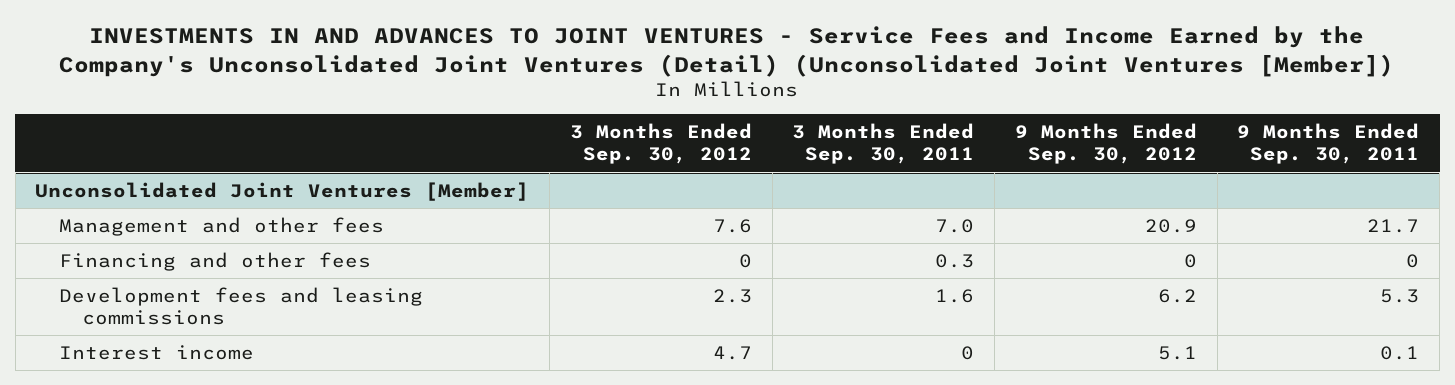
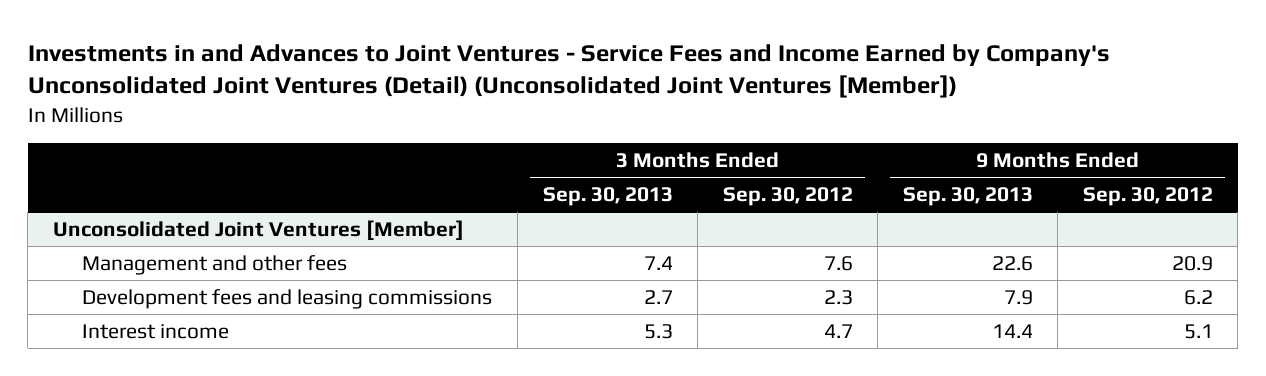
- INVESTMENTS IN AND ADVANCES TO JOINT VENTURES - Service Fees and Income Earned by the Company's Unconsolidated Joint Ventures (Detail) (Unconsolidated Joint Ventures [Member])
+ Investments in and Advances to Joint Ventures - Service Fees and Income Earned by Company's Unconsolidated Joint Ventures (Detail) (Unconsolidated Joint Ventures [Member])
- | 3 Months Ended Sep. 30, 2012 | 3 Months Ended Sep. 30, 2011 | 9 Months Ended Sep. 30, 2012 | 9 Months Ended Sep. 30, 2011
+ | 3 Months Ended Sep. 30, 2013 | 3 Months Ended Sep. 30, 2012 | 9 Months Ended Sep. 30, 2013 | 9 Months Ended Sep. 30, 2012
@ Unconsolidated Joint Ventures [Member]
- Financing and other fees | 0 | 0.3 | 0 | 0

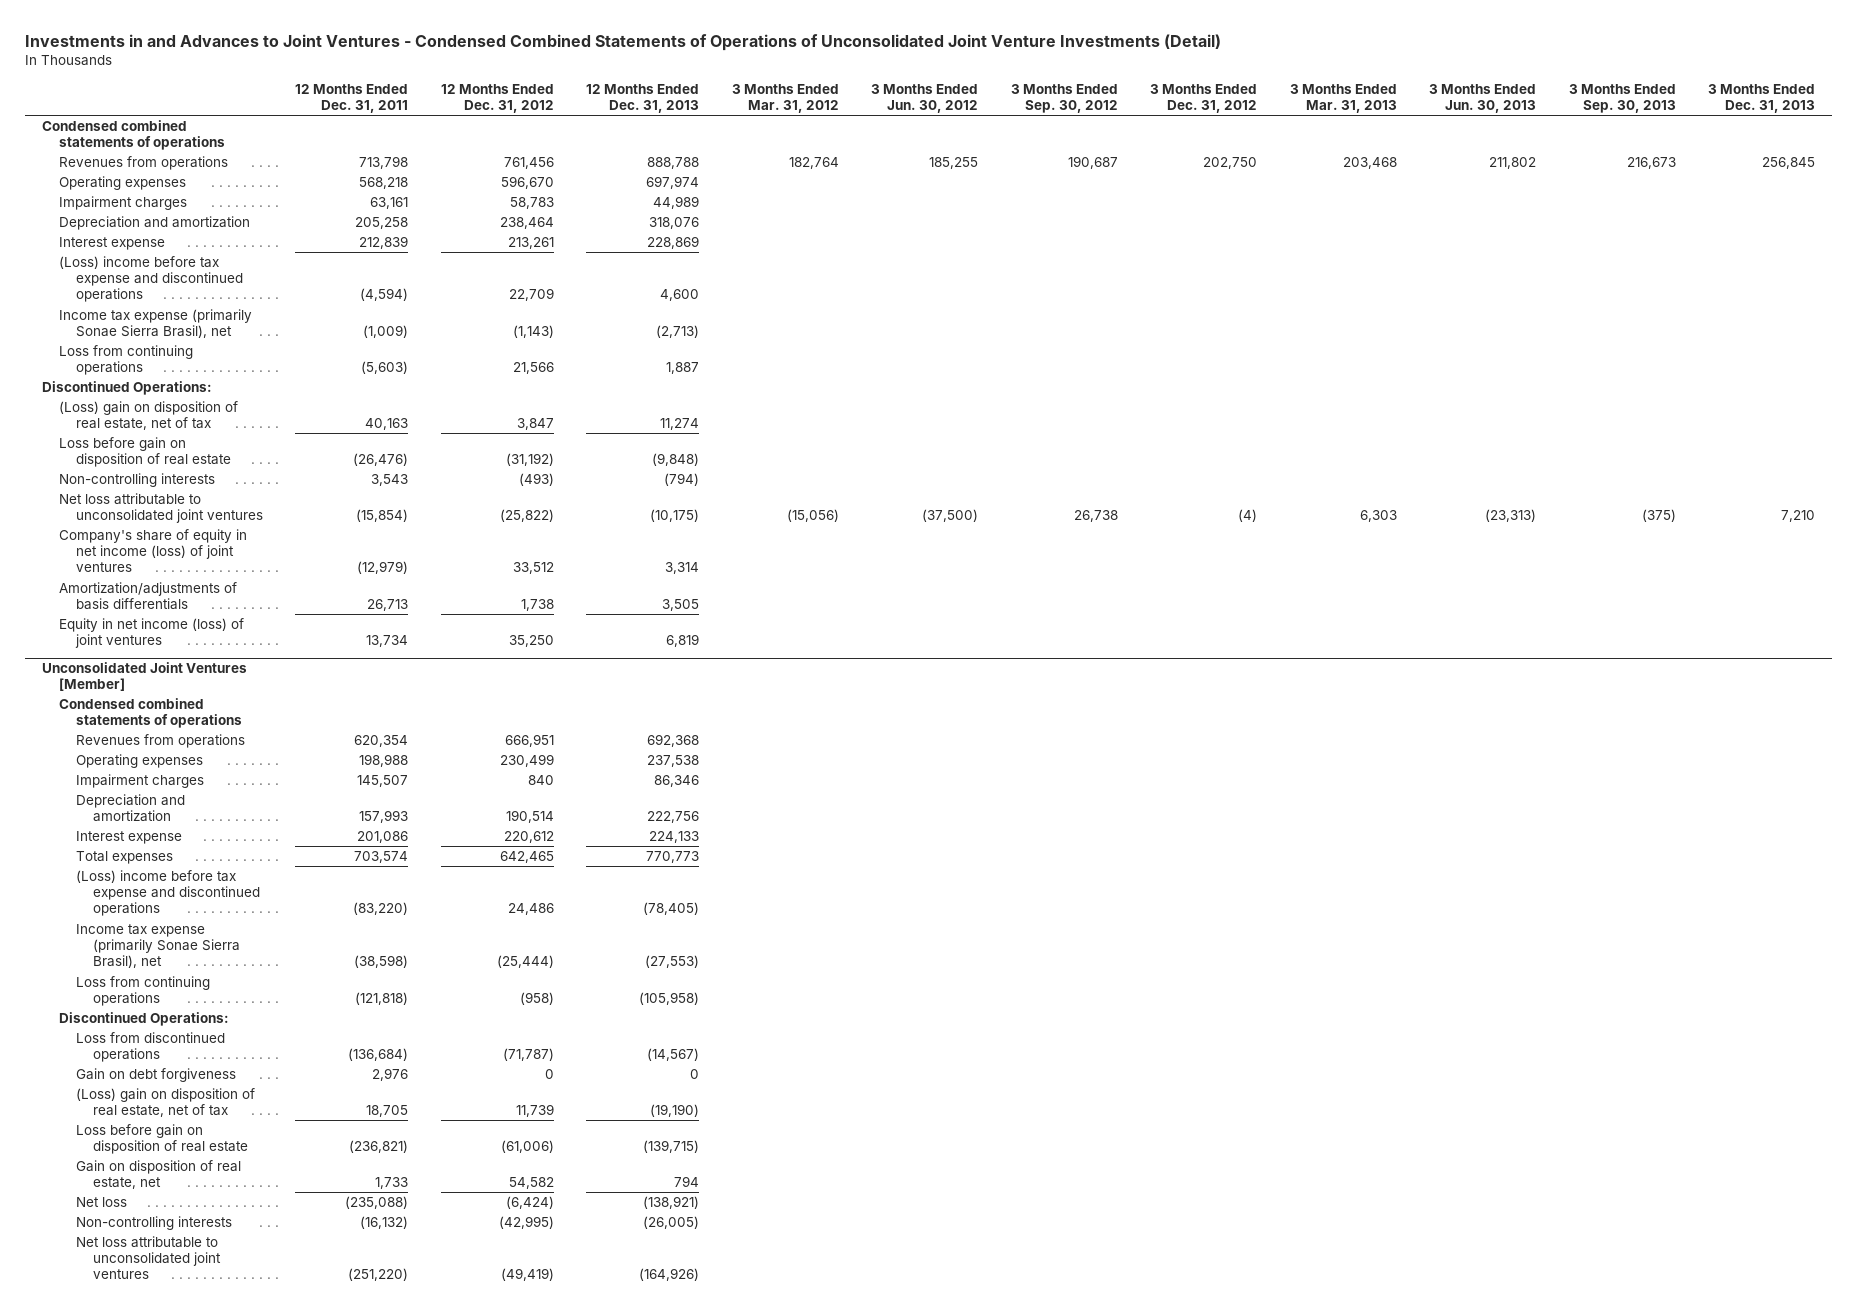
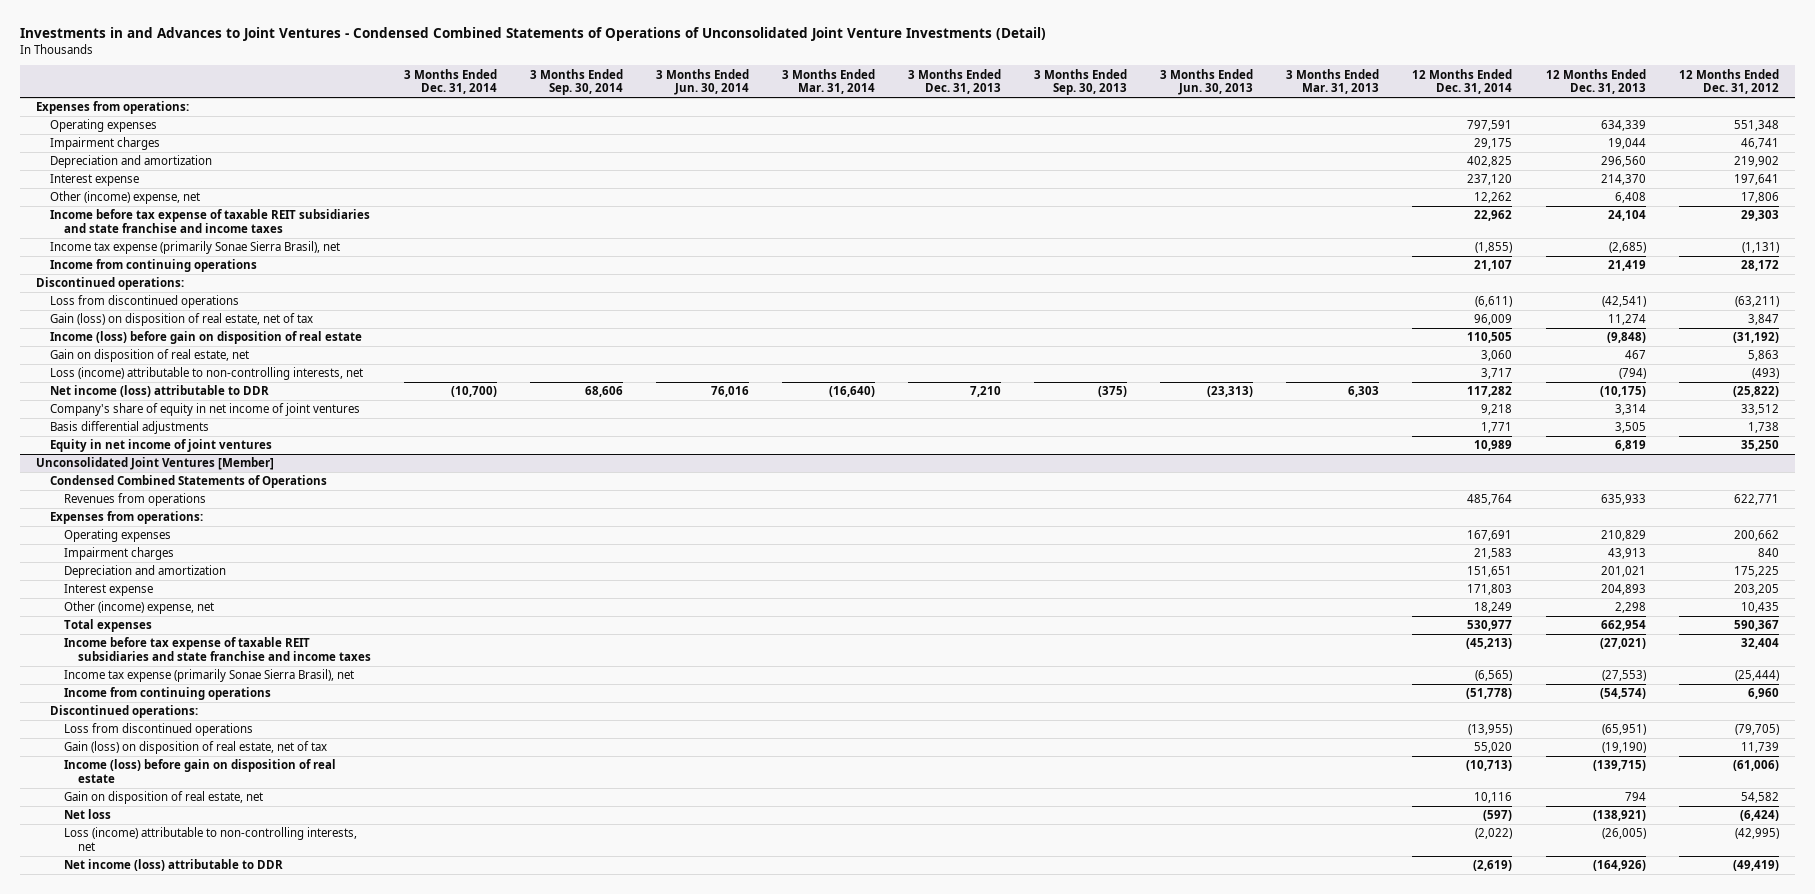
- | 12 Months Ended Dec. 31, 2011 | 12 Months Ended Dec. 31, 2012 | 12 Months Ended Dec. 31, 2013 | 3 Months Ended Mar. 31, 2012 | 3 Months Ended Jun. 30, 2012 | 3 Months Ended Sep. 30, 2012 | 3 Months Ended Dec. 31, 2012 | 3 Months Ended Mar. 31, 2013 | 3 Months Ended Jun. 30, 2013 | 3 Months Ended Sep. 30, 2013 | 3 Months Ended Dec. 31, 2013
+ | 3 Months Ended Dec. 31, 2014 | 3 Months Ended Sep. 30, 2014 | 3 Months Ended Jun. 30, 2014 | 3 Months Ended Mar. 31, 2014 | 3 Months Ended Dec. 31, 2013 | 3 Months Ended Sep. 30, 2013 | 3 Months Ended Jun. 30, 2013 | 3 Months Ended Mar. 31, 2013 | 12 Months Ended Dec. 31, 2014 | 12 Months Ended Dec. 31, 2013 | 12 Months Ended Dec. 31, 2012
- Condensed combined statements of operations
- Revenues from operations | 713,798 | 761,456 | 888,788 | 182,764 | 185,255 | 190,687 | 202,750 | 203,468 | 211,802 | 216,673 | 256,845
- Operating expenses | 568,218 | 596,670 | 697,974 | | | | | | | |
- Impairment charges | 63,161 | 58,783 | 44,989 | | | | | | | |
- Depreciation and amortization | 205,258 | 238,464 | 318,076 | | | | | | | |
- Interest expense | 212,839 | 213,261 | 228,869 | | | | | | | |
- (Loss) income before tax expense and discontinued operations | (4,594) | 22,709 | 4,600 | | | | | | | |
- Income tax expense (primarily Sonae Sierra Brasil), net | (1,009) | (1,143) | (2,713) | | | | | | | |
- Loss from continuing operations | (5,603) | 21,566 | 1,887 | | | | | | | |
- Discontinued Operations:
- (Loss) gain on disposition of real estate, net of tax | 40,163 | 3,847 | 11,274 | | | | | | | |
- Loss before gain on disposition of real estate | (26,476) | (31,192) | (9,848) | | | | | | | |
- Non-controlling interests | 3,543 | (493) | (794) | | | | | | | |
- Net loss attributable to unconsolidated joint ventures | (15,854) | (25,822) | (10,175) | (15,056) | (37,500) | 26,738 | (4) | 6,303 | (23,313) | (375) | 7,210
- Company's share of equity in net income (loss) of joint ventures | (12,979) | 33,512 | 3,314 | | | | | | | |
- Amortization/adjustments of basis differentials | 26,713 | 1,738 | 3,505 | | | | | | | |
- Equity in net income (loss) of joint ventures | 13,734 | 35,250 | 6,819 | | | | | | | |
+ Expenses from operations:
+ Operating expenses | | | | | | | | | 797,591 | 634,339 | 551,348
+ Impairment charges | | | | | | | | | 29,175 | 19,044 | 46,741
+ Depreciation and amortization | | | | | | | | | 402,825 | 296,560 | 219,902
+ Interest expense | | | | | | | | | 237,120 | 214,370 | 197,641
+ Other (income) expense, net | | | | | | | | | 12,262 | 6,408 | 17,806
+ Income before tax expense of taxable REIT subsidiaries and state franchise and income taxes | | | | | | | | | 22,962 | 24,104 | 29,303
+ Income tax expense (primarily Sonae Sierra Brasil), net | | | | | | | | | (1,855) | (2,685) | (1,131)
+ Income from continuing operations | | | | | | | | | 21,107 | 21,419 | 28,172
+ Discontinued operations:
+ Loss from discontinued operations | | | | | | | | | (6,611) | (42,541) | (63,211)
+ Gain (loss) on disposition of real estate, net of tax | | | | | | | | | 96,009 | 11,274 | 3,847
+ Income (loss) before gain on disposition of real estate | | | | | | | | | 110,505 | (9,848) | (31,192)
+ Gain on disposition of real estate, net | | | | | | | | | 3,060 | 467 | 5,863
+ Loss (income) attributable to non-controlling interests, net | | | | | | | | | 3,717 | (794) | (493)
+ Net income (loss) attributable to DDR | (10,700) | 68,606 | 76,016 | (16,640) | 7,210 | (375) | (23,313) | 6,303 | 117,282 | (10,175) | (25,822)
+ Company's share of equity in net income of joint ventures | | | | | | | | | 9,218 | 3,314 | 33,512
+ Basis differential adjustments | | | | | | | | | 1,771 | 3,505 | 1,738
+ Equity in net income of joint ventures | | | | | | | | | 10,989 | 6,819 | 35,250
@ Unconsolidated Joint Ventures [Member]
- Condensed combined statements of operations
- Revenues from operations | 620,354 | 666,951 | 692,368 | | | | | | | |
- Operating expenses | 198,988 | 230,499 | 237,538 | | | | | | | |
- Impairment charges | 145,507 | 840 | 86,346 | | | | | | | |
- Depreciation and amortization | 157,993 | 190,514 | 222,756 | | | | | | | |
- Interest expense | 201,086 | 220,612 | 224,133 | | | | | | | |
- Total expenses | 703,574 | 642,465 | 770,773 | | | | | | | |
- (Loss) income before tax expense and discontinued operations | (83,220) | 24,486 | (78,405) | | | | | | | |
+ Condensed Combined Statements of Operations
+ Revenues from operations | | | | | | | | | 485,764 | 635,933 | 622,771
+ Expenses from operations:
+ Operating expenses | | | | | | | | | 167,691 | 210,829 | 200,662
+ Impairment charges | | | | | | | | | 21,583 | 43,913 | 840
+ Depreciation and amortization | | | | | | | | | 151,651 | 201,021 | 175,225
+ Interest expense | | | | | | | | | 171,803 | 204,893 | 203,205
+ Other (income) expense, net | | | | | | | | | 18,249 | 2,298 | 10,435
+ Total expenses | | | | | | | | | 530,977 | 662,954 | 590,367
+ Income before tax expense of taxable REIT subsidiaries and state franchise and income taxes | | | | | | | | | (45,213) | (27,021) | 32,404
- Loss from continuing operations | (121,818) | (958) | (105,958) | | | | | | | |
- Discontinued Operations:
- Loss from discontinued operations | (136,684) | (71,787) | (14,567) | | | | | | | |
- Gain on debt forgiveness | 2,976 | 0 | 0 | | | | | | | |
- (Loss) gain on disposition of real estate, net of tax | 18,705 | 11,739 | (19,190) | | | | | | | |
- Loss before gain on disposition of real estate | (236,821) | (61,006) | (139,715) | | | | | | | |
+ Income from continuing operations | | | | | | | | | (51,778) | (54,574) | 6,960
+ Discontinued operations:
+ Loss from discontinued operations | | | | | | | | | (13,955) | (65,951) | (79,705)
+ Gain (loss) on disposition of real estate, net of tax | | | | | | | | | 55,020 | (19,190) | 11,739
+ Income (loss) before gain on disposition of real estate | | | | | | | | | (10,713) | (139,715) | (61,006)
- Non-controlling interests | (16,132) | (42,995) | (26,005) | | | | | | | |
- Net loss attributable to unconsolidated joint ventures | (251,220) | (49,419) | (164,926) | | | | | | | |
+ Loss (income) attributable to non-controlling interests, net | | | | | | | | | (2,022) | (26,005) | (42,995)
+ Net income (loss) attributable to DDR | | | | | | | | | (2,619) | (164,926) | (49,419)

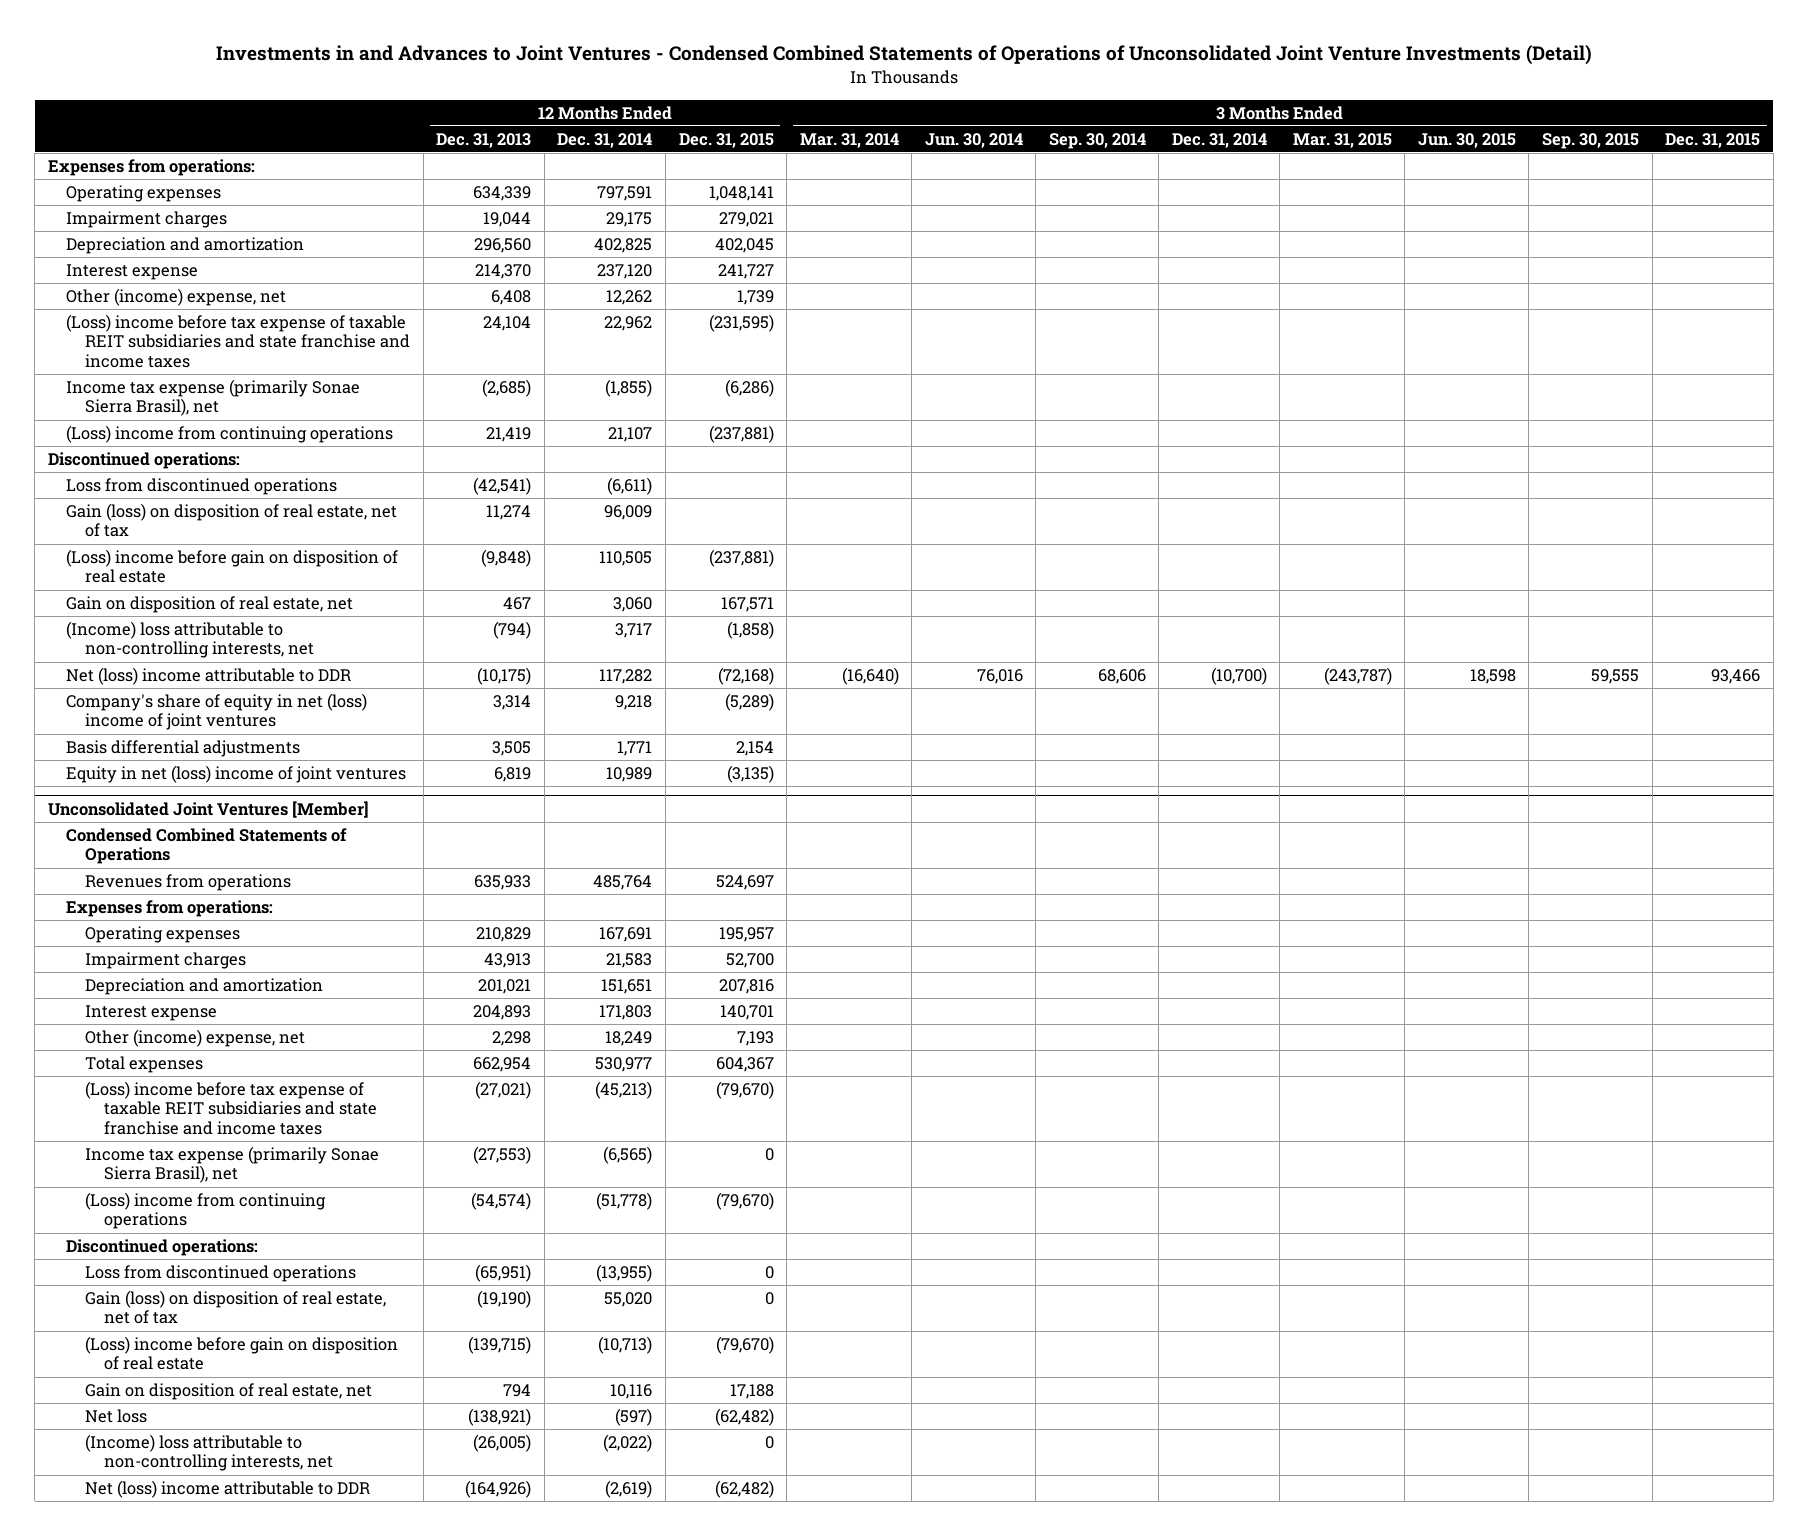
- | 3 Months Ended Dec. 31, 2014 | 3 Months Ended Sep. 30, 2014 | 3 Months Ended Jun. 30, 2014 | 3 Months Ended Mar. 31, 2014 | 3 Months Ended Dec. 31, 2013 | 3 Months Ended Sep. 30, 2013 | 3 Months Ended Jun. 30, 2013 | 3 Months Ended Mar. 31, 2013 | 12 Months Ended Dec. 31, 2014 | 12 Months Ended Dec. 31, 2013 | 12 Months Ended Dec. 31, 2012
+ | 12 Months Ended Dec. 31, 2013 | 12 Months Ended Dec. 31, 2014 | 12 Months Ended Dec. 31, 2015 | 3 Months Ended Mar. 31, 2014 | 3 Months Ended Jun. 30, 2014 | 3 Months Ended Sep. 30, 2014 | 3 Months Ended Dec. 31, 2014 | 3 Months Ended Mar. 31, 2015 | 3 Months Ended Jun. 30, 2015 | 3 Months Ended Sep. 30, 2015 | 3 Months Ended Dec. 31, 2015
- Income before tax expense of taxable REIT subsidiaries and state franchise and income taxes | | | | | | | | | 22,962 | 24,104 | 29,303
+ (Loss) income before tax expense of taxable REIT subsidiaries and state franchise and income taxes | 24,104 | 22,962 | (231,595) | | | | | | | |
- Income from continuing operations | | | | | | | | | 21,107 | 21,419 | 28,172
+ (Loss) income from continuing operations | 21,419 | 21,107 | (237,881) | | | | | | | |
- Income (loss) before gain on disposition of real estate | | | | | | | | | 110,505 | (9,848) | (31,192)
+ (Loss) income before gain on disposition of real estate | (9,848) | 110,505 | (237,881) | | | | | | | |
- Loss (income) attributable to non-controlling interests, net | | | | | | | | | 3,717 | (794) | (493)
- Net income (loss) attributable to DDR | (10,700) | 68,606 | 76,016 | (16,640) | 7,210 | (375) | (23,313) | 6,303 | 117,282 | (10,175) | (25,822)
- Company's share of equity in net income of joint ventures | | | | | | | | | 9,218 | 3,314 | 33,512
+ (Income) loss attributable to non-controlling interests, net | (794) | 3,717 | (1,858) | | | | | | | |
+ Net (loss) income attributable to DDR | (10,175) | 117,282 | (72,168) | (16,640) | 76,016 | 68,606 | (10,700) | (243,787) | 18,598 | 59,555 | 93,466
+ Company's share of equity in net (loss) income of joint ventures | 3,314 | 9,218 | (5,289) | | | | | | | |
- Equity in net income of joint ventures | | | | | | | | | 10,989 | 6,819 | 35,250
+ Equity in net (loss) income of joint ventures | 6,819 | 10,989 | (3,135) | | | | | | | |
@ Unconsolidated Joint Ventures [Member]
- Income before tax expense of taxable REIT subsidiaries and state franchise and income taxes | | | | | | | | | (45,213) | (27,021) | 32,404
+ (Loss) income before tax expense of taxable REIT subsidiaries and state franchise and income taxes | (27,021) | (45,213) | (79,670) | | | | | | | |
- Income from continuing operations | | | | | | | | | (51,778) | (54,574) | 6,960
+ (Loss) income from continuing operations | (54,574) | (51,778) | (79,670) | | | | | | | |
- Income (loss) before gain on disposition of real estate | | | | | | | | | (10,713) | (139,715) | (61,006)
+ (Loss) income before gain on disposition of real estate | (139,715) | (10,713) | (79,670) | | | | | | | |
- Loss (income) attributable to non-controlling interests, net | | | | | | | | | (2,022) | (26,005) | (42,995)
- Net income (loss) attributable to DDR | | | | | | | | | (2,619) | (164,926) | (49,419)
+ (Income) loss attributable to non-controlling interests, net | (26,005) | (2,022) | 0 | | | | | | | |
+ Net (loss) income attributable to DDR | (164,926) | (2,619) | (62,482) | | | | | | | |

